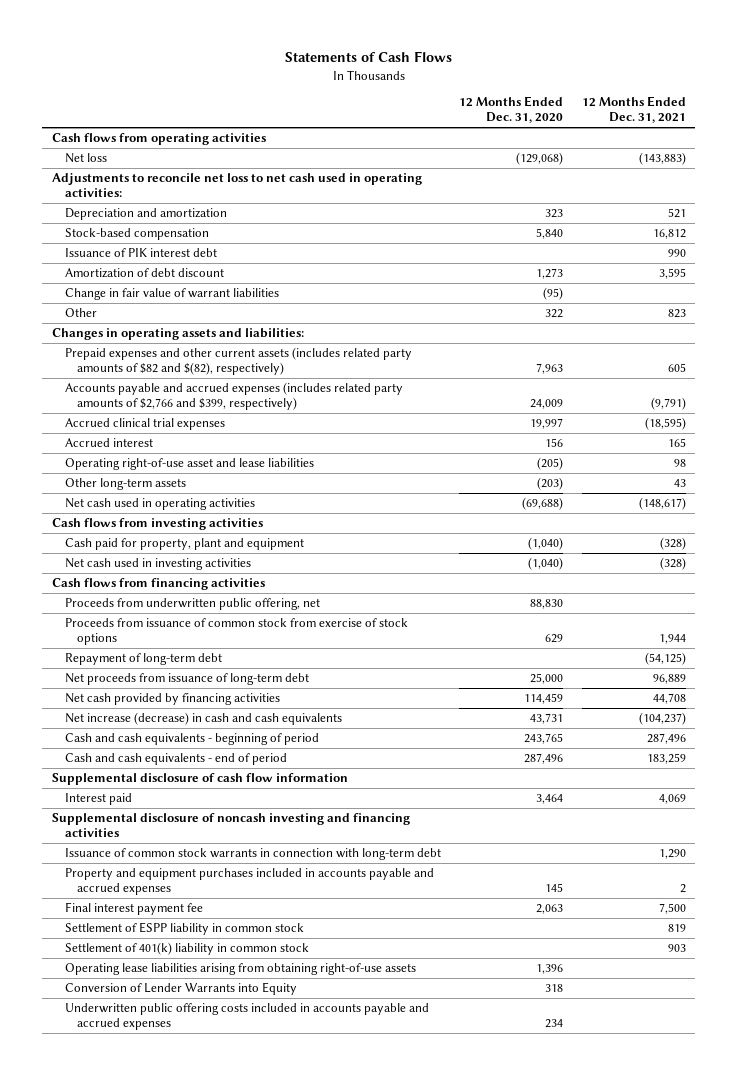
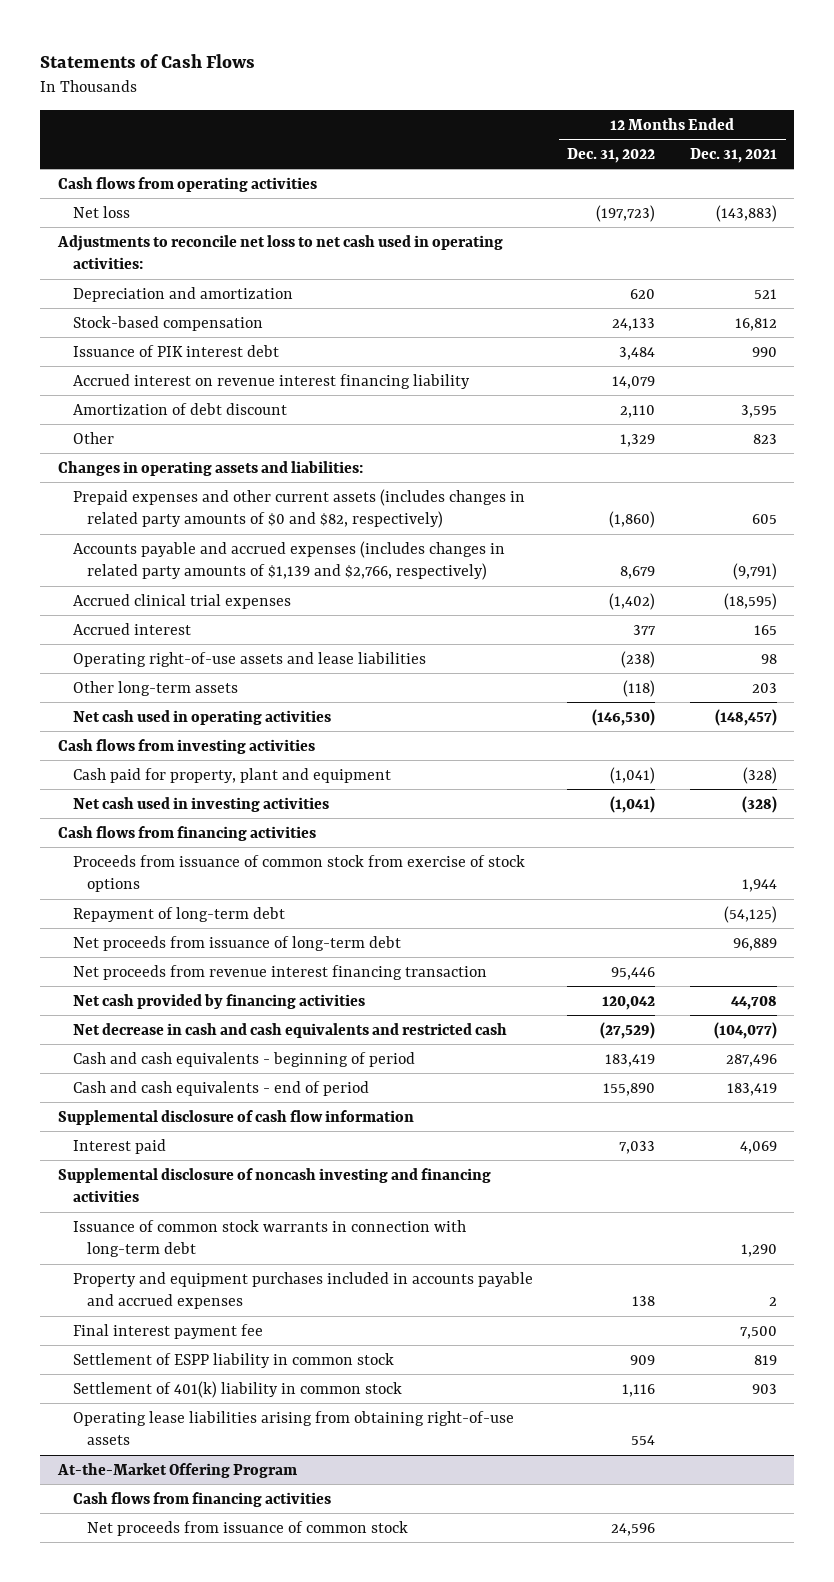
- | 12 Months Ended Dec. 31, 2020 | 12 Months Ended Dec. 31, 2021
+ | 12 Months Ended Dec. 31, 2022 | 12 Months Ended Dec. 31, 2021
+ Accrued interest on revenue interest financing liability | 14,079 |
- Change in fair value of warrant liabilities | (95) |
- Prepaid expenses and other current assets (includes related party amounts of $82 and $(82), respectively) | 7,963 | 605
- Accounts payable and accrued expenses (includes related party amounts of $2,766 and $399, respectively) | 24,009 | (9,791)
+ Prepaid expenses and other current assets (includes changes in related party amounts of $0 and $82, respectively) | (1,860) | 605
+ Accounts payable and accrued expenses (includes changes in related party amounts of $1,139 and $2,766, respectively) | 8,679 | (9,791)
- Operating right-of-use asset and lease liabilities | (205) | 98
- Other long-term assets | (203) | 43
- Net cash used in operating activities | (69,688) | (148,617)
+ Operating right-of-use assets and lease liabilities | (238) | 98
+ Other long-term assets | (118) | 203
+ Net cash used in operating activities | (146,530) | (148,457)
- Proceeds from underwritten public offering, net | 88,830 |
+ Net proceeds from revenue interest financing transaction | 95,446 |
- Net increase (decrease) in cash and cash equivalents | 43,731 | (104,237)
+ Net decrease in cash and cash equivalents and restricted cash | (27,529) | (104,077)
- Cash and cash equivalents - end of period | 287,496 | 183,259
+ Cash and cash equivalents - end of period | 155,890 | 183,419
- Conversion of Lender Warrants into Equity | 318 |
- Underwritten public offering costs included in accounts payable and accrued expenses | 234 |
+ At-the-Market Offering Program
+ Cash flows from financing activities
+ Net proceeds from issuance of common stock | 24,596 |

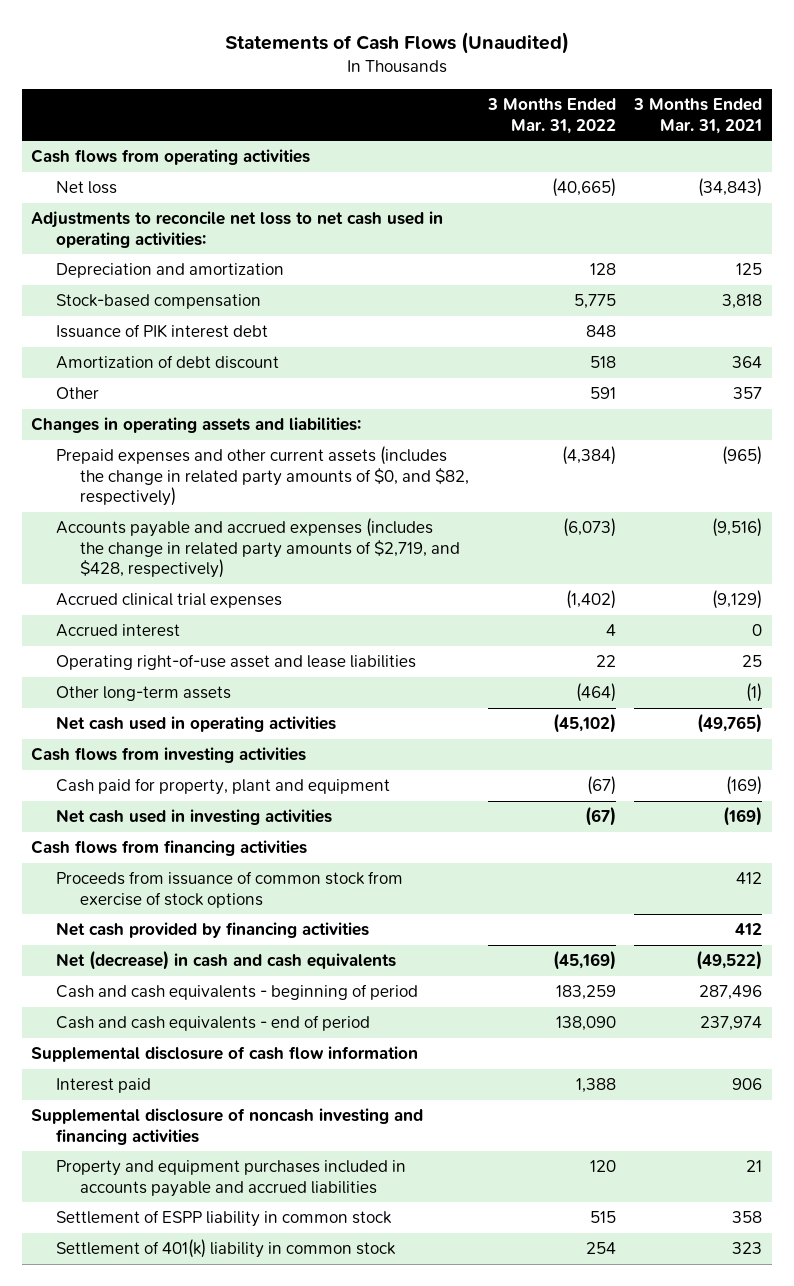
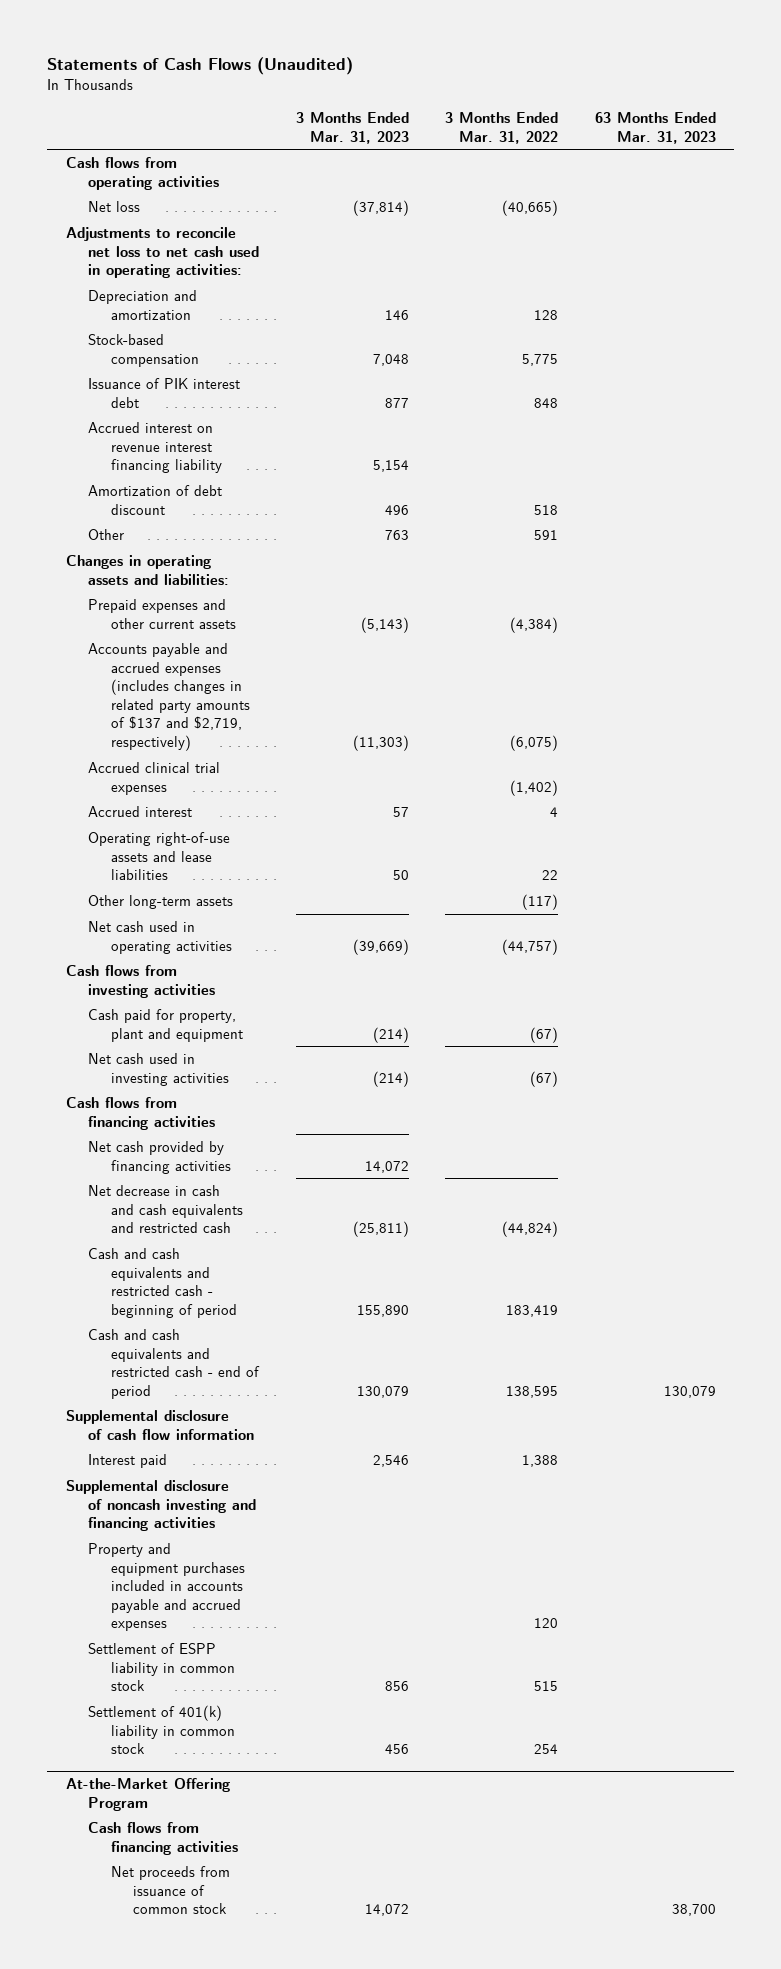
- | 3 Months Ended Mar. 31, 2022 | 3 Months Ended Mar. 31, 2021
+ | 3 Months Ended Mar. 31, 2023 | 3 Months Ended Mar. 31, 2022 | 63 Months Ended Mar. 31, 2023
+ Accrued interest on revenue interest financing liability | 5,154 | |
- Prepaid expenses and other current assets (includes the change in related party amounts of $0, and $82, respectively) | (4,384) | (965)
- Accounts payable and accrued expenses (includes the change in related party amounts of $2,719, and $428, respectively) | (6,073) | (9,516)
+ Prepaid expenses and other current assets | (5,143) | (4,384) |
+ Accounts payable and accrued expenses (includes changes in related party amounts of $137 and $2,719, respectively) | (11,303) | (6,075) |
- Operating right-of-use asset and lease liabilities | 22 | 25
- Other long-term assets | (464) | (1)
- Net cash used in operating activities | (45,102) | (49,765)
+ Operating right-of-use assets and lease liabilities | 50 | 22 |
+ Other long-term assets | | (117) |
+ Net cash used in operating activities | (39,669) | (44,757) |
- Proceeds from issuance of common stock from exercise of stock options | | 412
- Net (decrease) in cash and cash equivalents | (45,169) | (49,522)
- Cash and cash equivalents - beginning of period | 183,259 | 287,496
- Cash and cash equivalents - end of period | 138,090 | 237,974
+ Net decrease in cash and cash equivalents and restricted cash | (25,811) | (44,824) |
+ Cash and cash equivalents and restricted cash - beginning of period | 155,890 | 183,419 |
+ Cash and cash equivalents and restricted cash - end of period | 130,079 | 138,595 | 130,079
- Property and equipment purchases included in accounts payable and accrued liabilities | 120 | 21
+ Property and equipment purchases included in accounts payable and accrued expenses | | 120 |
+ At-the-Market Offering Program
+ Cash flows from financing activities
+ Net proceeds from issuance of common stock | 14,072 | | 38,700

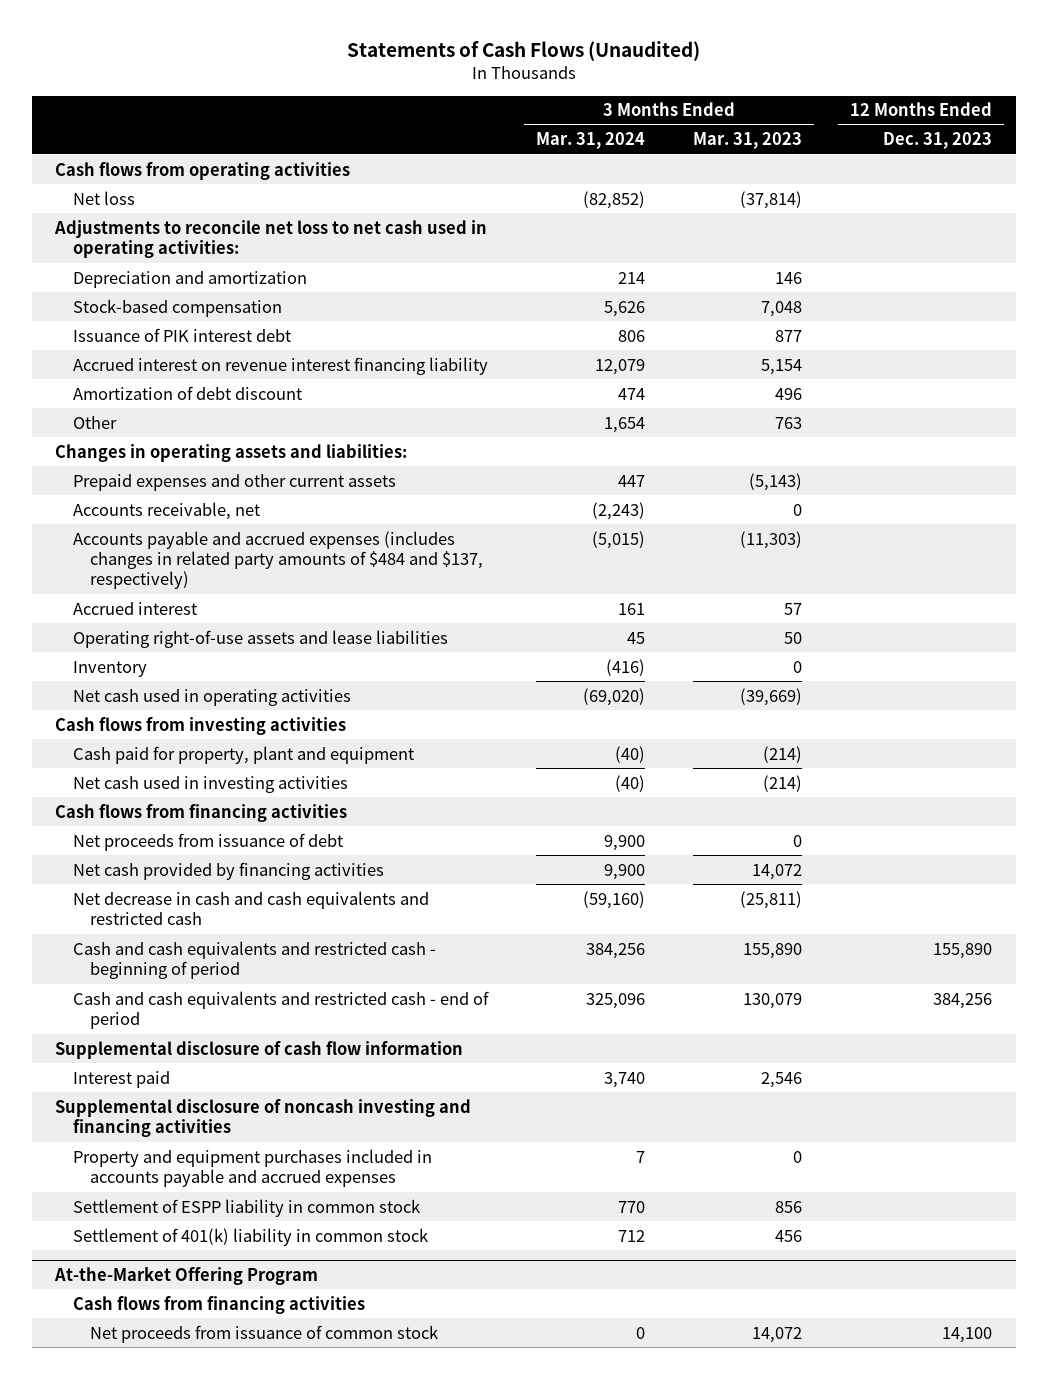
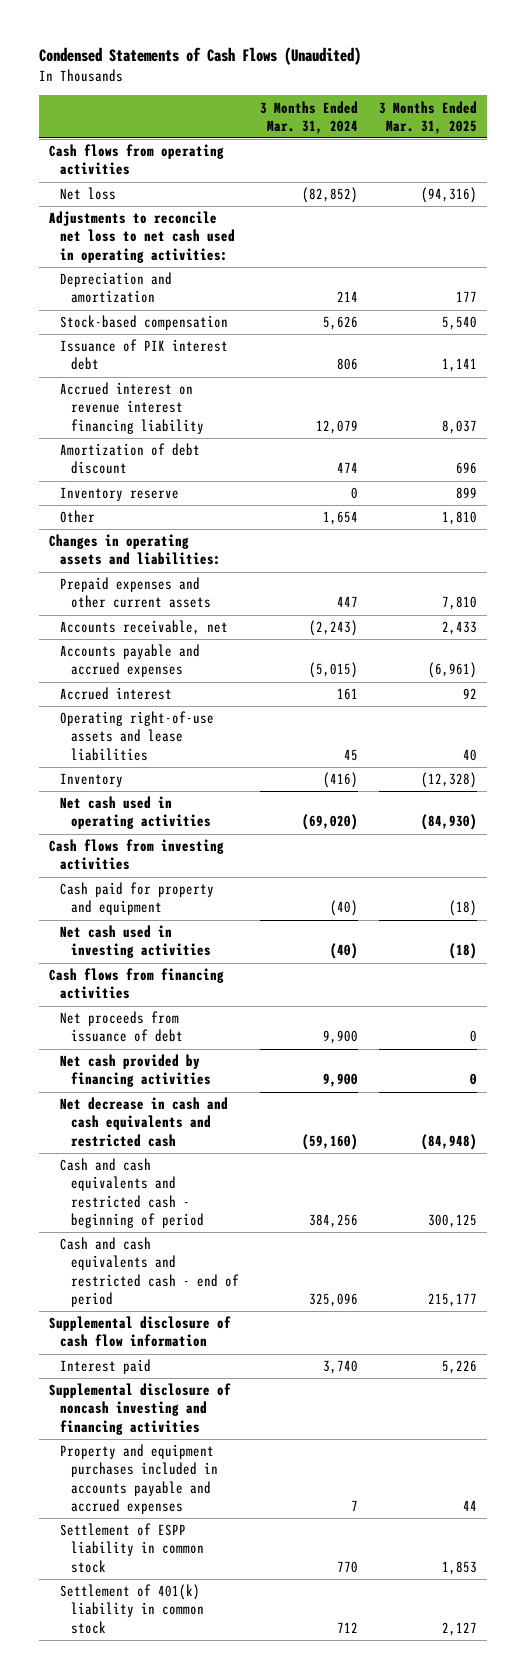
- Statements of Cash Flows (Unaudited)
+ Condensed Statements of Cash Flows (Unaudited)
- | 3 Months Ended Mar. 31, 2024 | 3 Months Ended Mar. 31, 2023 | 12 Months Ended Dec. 31, 2023
+ | 3 Months Ended Mar. 31, 2024 | 3 Months Ended Mar. 31, 2025
+ Inventory reserve | 0 | 899
- Accounts payable and accrued expenses (includes changes in related party amounts of $484 and $137, respectively) | (5,015) | (11,303) |
+ Accounts payable and accrued expenses | (5,015) | (6,961)
- Cash paid for property, plant and equipment | (40) | (214) |
+ Cash paid for property and equipment | (40) | (18)
- At-the-Market Offering Program
- Cash flows from financing activities
- Net proceeds from issuance of common stock | 0 | 14,072 | 14,100

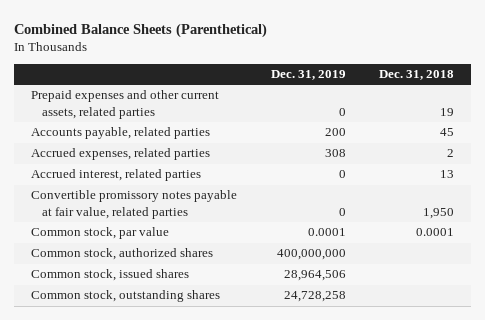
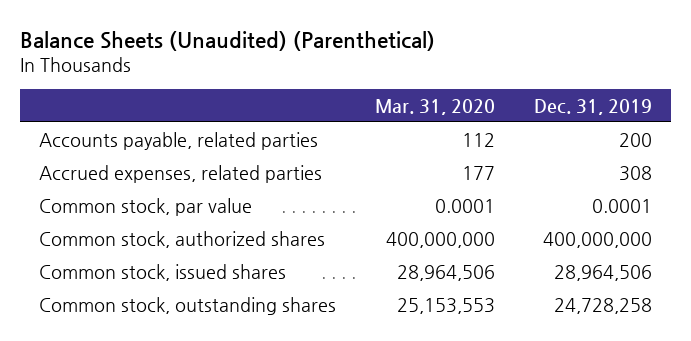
- Combined Balance Sheets (Parenthetical)
+ Balance Sheets (Unaudited) (Parenthetical)
- | Dec. 31, 2019 | Dec. 31, 2018
+ | Mar. 31, 2020 | Dec. 31, 2019
- Prepaid expenses and other current assets, related parties | 0 | 19
- Accrued interest, related parties | 0 | 13
- Convertible promissory notes payable at fair value, related parties | 0 | 1,950

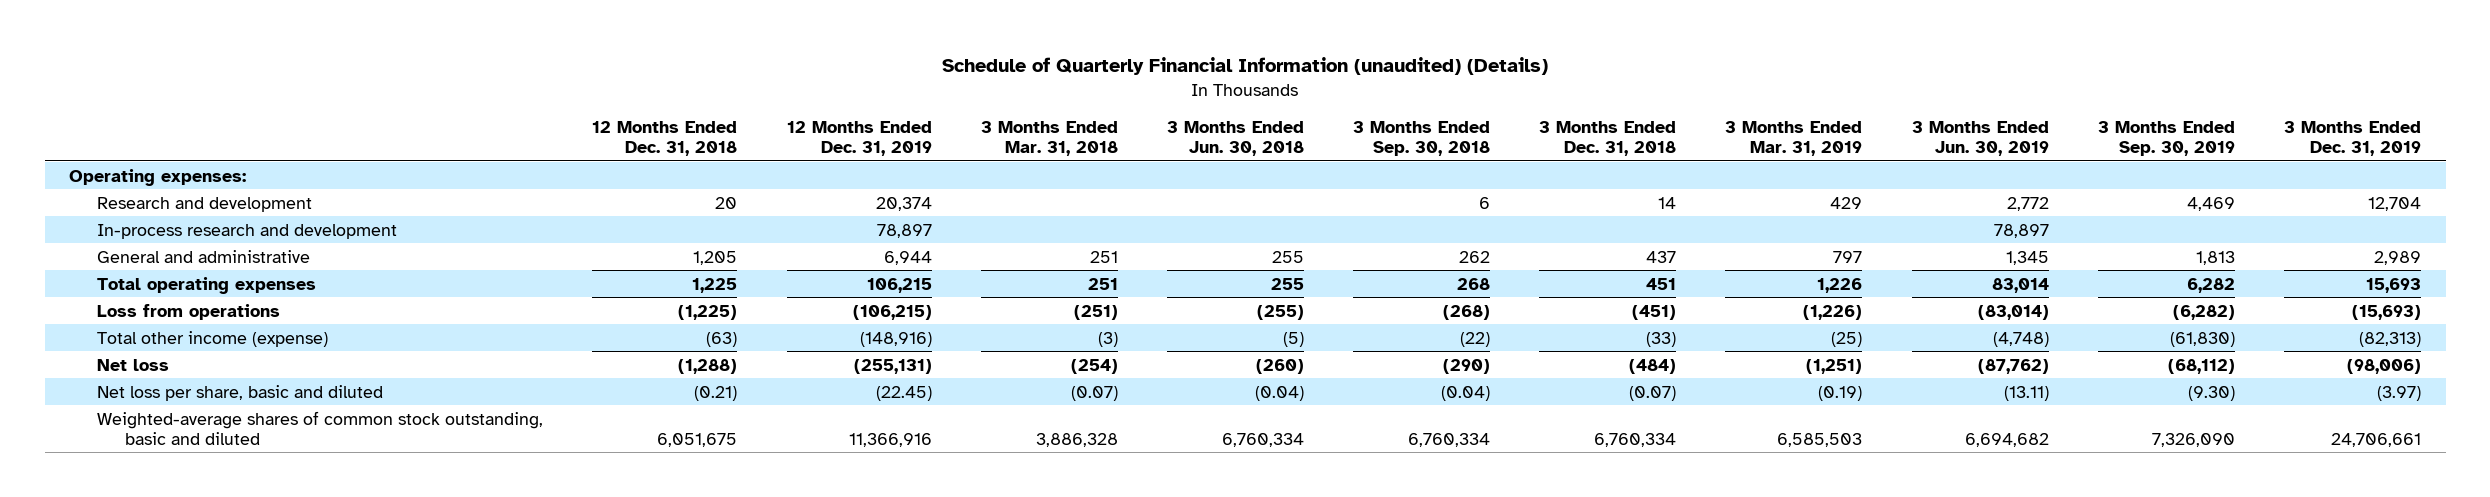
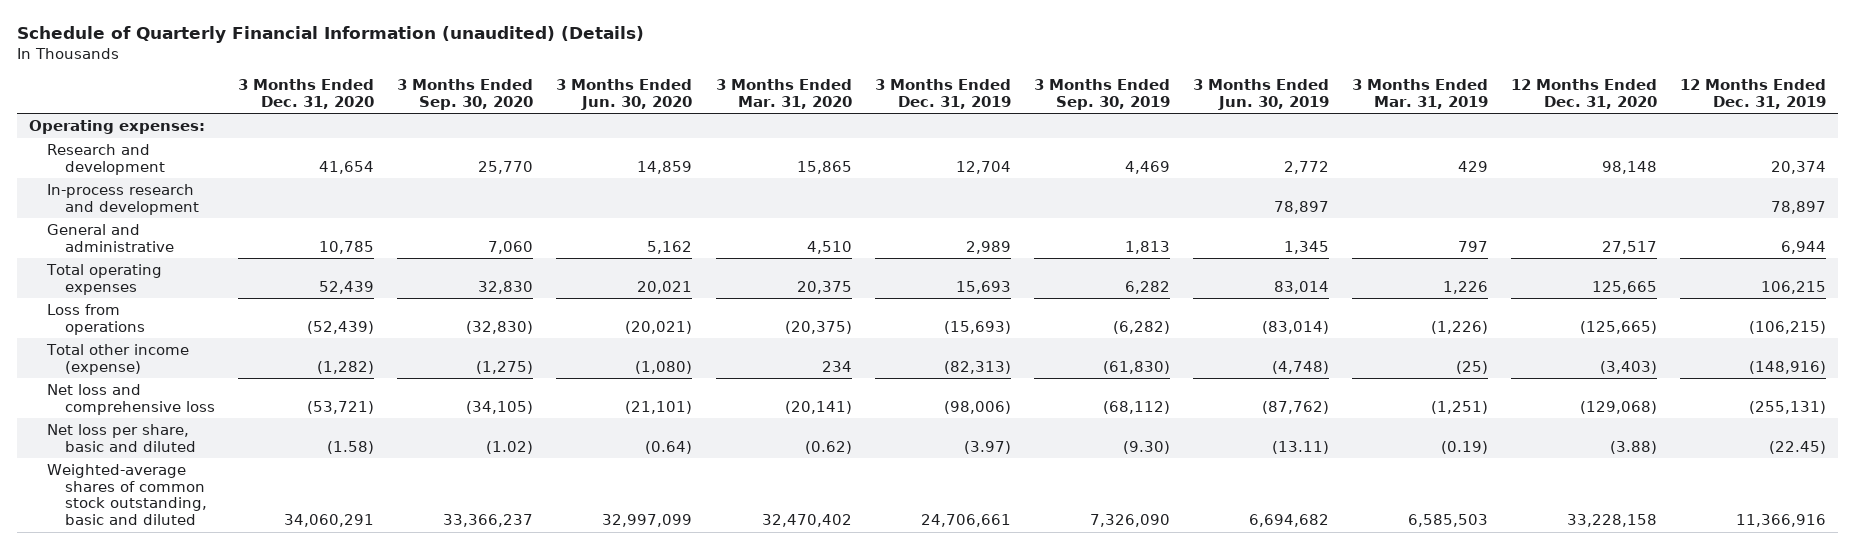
- | 12 Months Ended Dec. 31, 2018 | 12 Months Ended Dec. 31, 2019 | 3 Months Ended Mar. 31, 2018 | 3 Months Ended Jun. 30, 2018 | 3 Months Ended Sep. 30, 2018 | 3 Months Ended Dec. 31, 2018 | 3 Months Ended Mar. 31, 2019 | 3 Months Ended Jun. 30, 2019 | 3 Months Ended Sep. 30, 2019 | 3 Months Ended Dec. 31, 2019
+ | 3 Months Ended Dec. 31, 2020 | 3 Months Ended Sep. 30, 2020 | 3 Months Ended Jun. 30, 2020 | 3 Months Ended Mar. 31, 2020 | 3 Months Ended Dec. 31, 2019 | 3 Months Ended Sep. 30, 2019 | 3 Months Ended Jun. 30, 2019 | 3 Months Ended Mar. 31, 2019 | 12 Months Ended Dec. 31, 2020 | 12 Months Ended Dec. 31, 2019
- Net loss | (1,288) | (255,131) | (254) | (260) | (290) | (484) | (1,251) | (87,762) | (68,112) | (98,006)
+ Net loss and comprehensive loss | (53,721) | (34,105) | (21,101) | (20,141) | (98,006) | (68,112) | (87,762) | (1,251) | (129,068) | (255,131)

